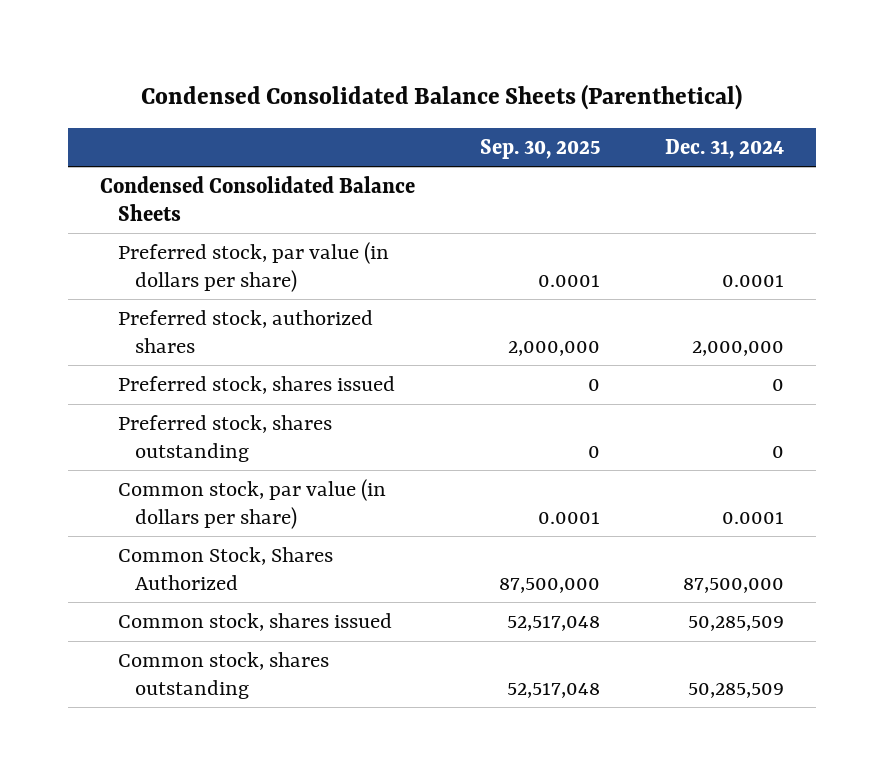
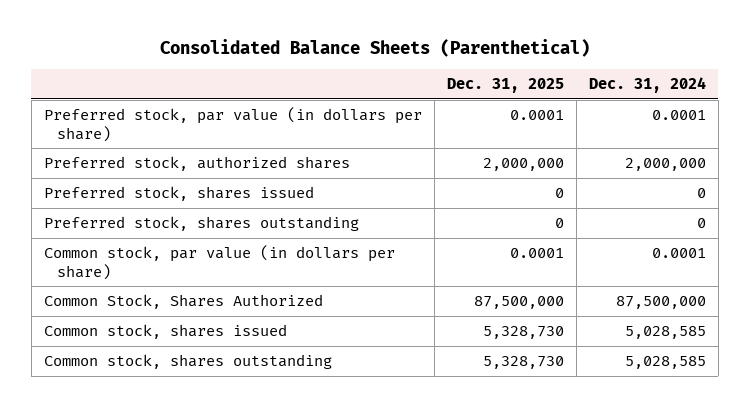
- Condensed Consolidated Balance Sheets (Parenthetical)
+ Consolidated Balance Sheets (Parenthetical)
- | Sep. 30, 2025 | Dec. 31, 2024
+ | Dec. 31, 2025 | Dec. 31, 2024
- Condensed Consolidated Balance Sheets
- Common stock, shares issued | 52,517,048 | 50,285,509
- Common stock, shares outstanding | 52,517,048 | 50,285,509
+ Common stock, shares issued | 5,328,730 | 5,028,585
+ Common stock, shares outstanding | 5,328,730 | 5,028,585

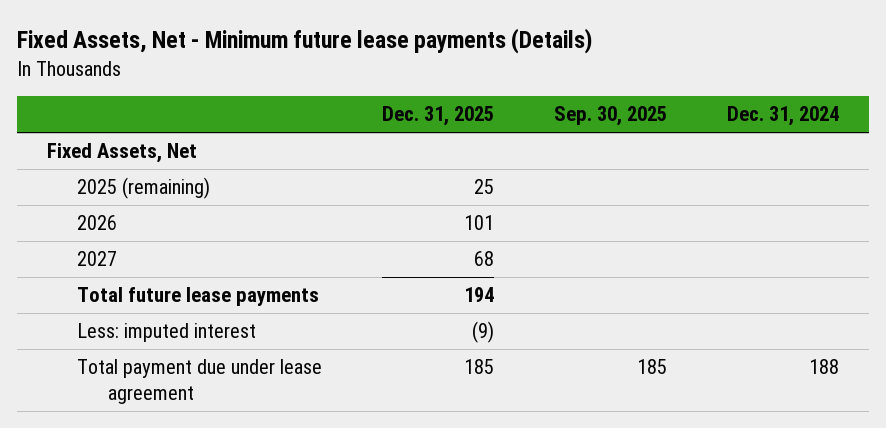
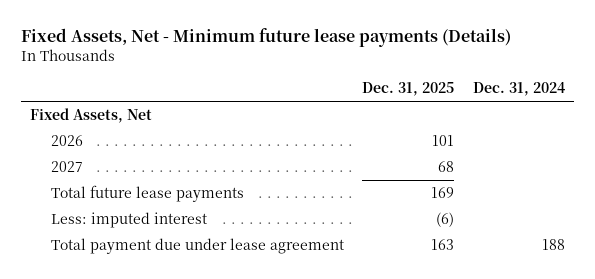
- | Dec. 31, 2025 | Sep. 30, 2025 | Dec. 31, 2024
+ | Dec. 31, 2025 | Dec. 31, 2024
- 2025 (remaining) | 25 | |
- Total future lease payments | 194 | |
- Less: imputed interest | (9) | |
- Total payment due under lease agreement | 185 | 185 | 188
+ Total future lease payments | 169 |
+ Less: imputed interest | (6) |
+ Total payment due under lease agreement | 163 | 188

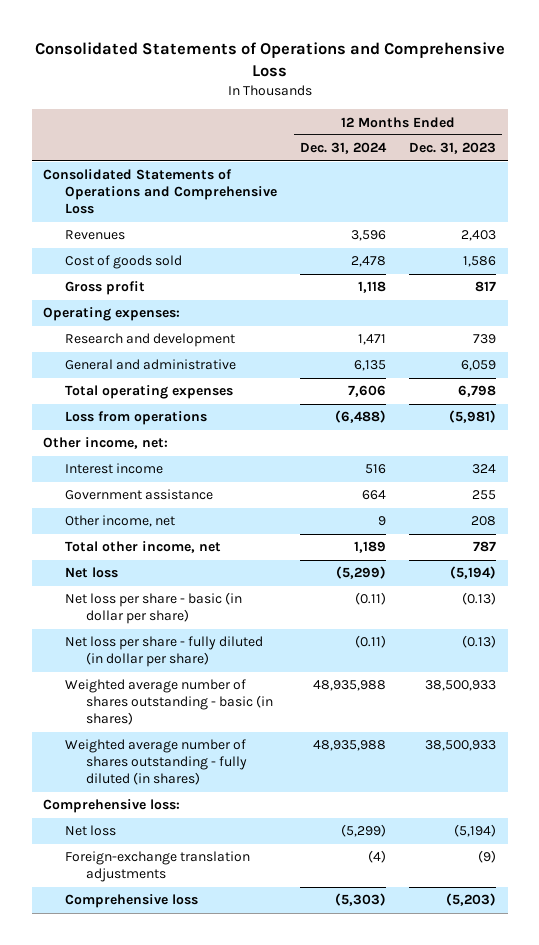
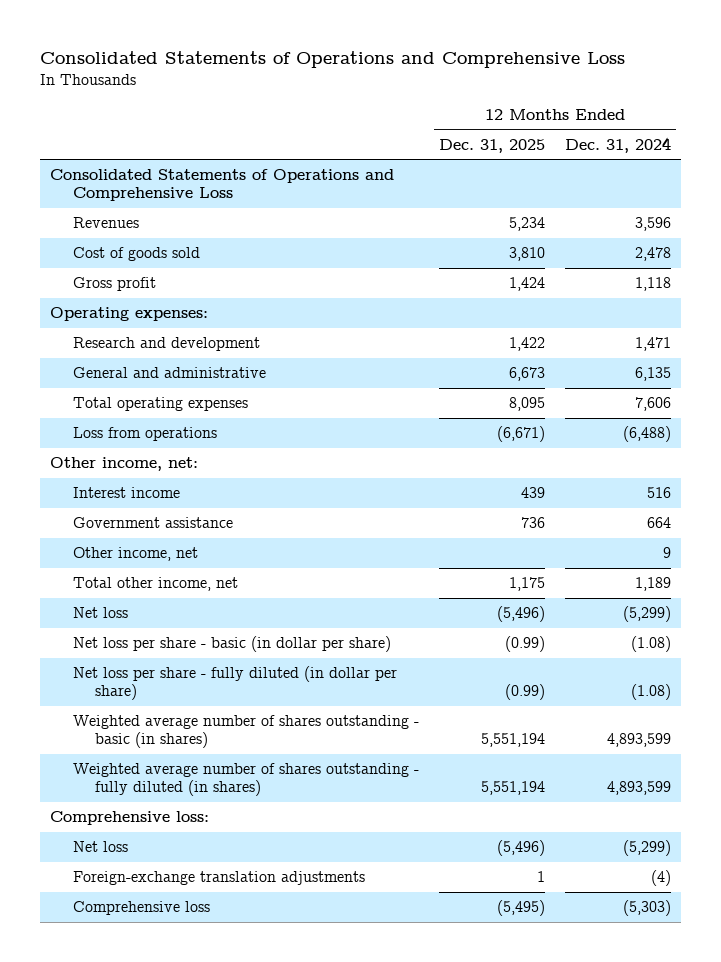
- | 12 Months Ended Dec. 31, 2024 | 12 Months Ended Dec. 31, 2023
+ | 12 Months Ended Dec. 31, 2025 | 12 Months Ended Dec. 31, 2024
- Net loss per share - basic (in dollar per share) | (0.11) | (0.13)
- Net loss per share - fully diluted (in dollar per share) | (0.11) | (0.13)
- Weighted average number of shares outstanding - basic (in shares) | 48,935,988 | 38,500,933
- Weighted average number of shares outstanding - fully diluted (in shares) | 48,935,988 | 38,500,933
+ Net loss per share - basic (in dollar per share) | (0.99) | (1.08)
+ Net loss per share - fully diluted (in dollar per share) | (0.99) | (1.08)
+ Weighted average number of shares outstanding - basic (in shares) | 5,551,194 | 4,893,599
+ Weighted average number of shares outstanding - fully diluted (in shares) | 5,551,194 | 4,893,599

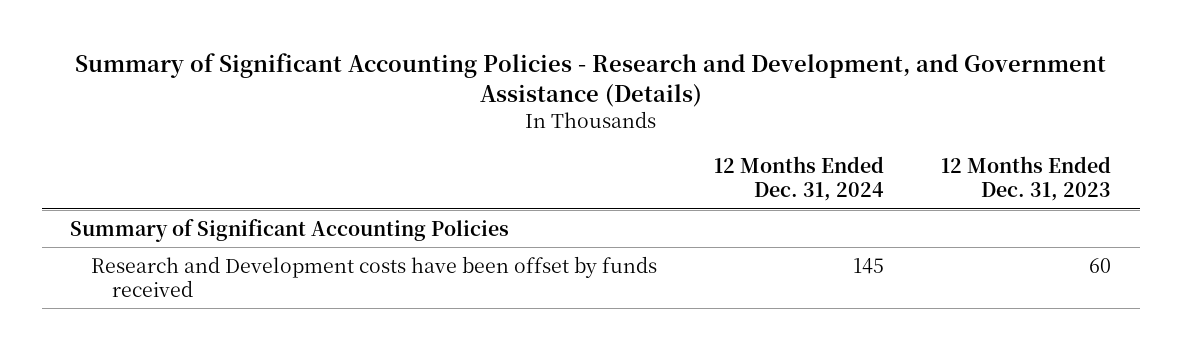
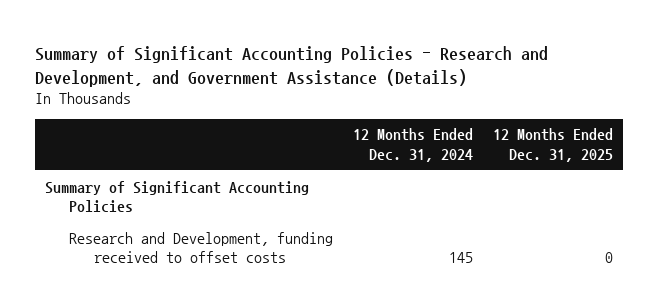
- | 12 Months Ended Dec. 31, 2024 | 12 Months Ended Dec. 31, 2023
+ | 12 Months Ended Dec. 31, 2024 | 12 Months Ended Dec. 31, 2025
- Research and Development costs have been offset by funds received | 145 | 60
+ Research and Development, funding received to offset costs | 145 | 0

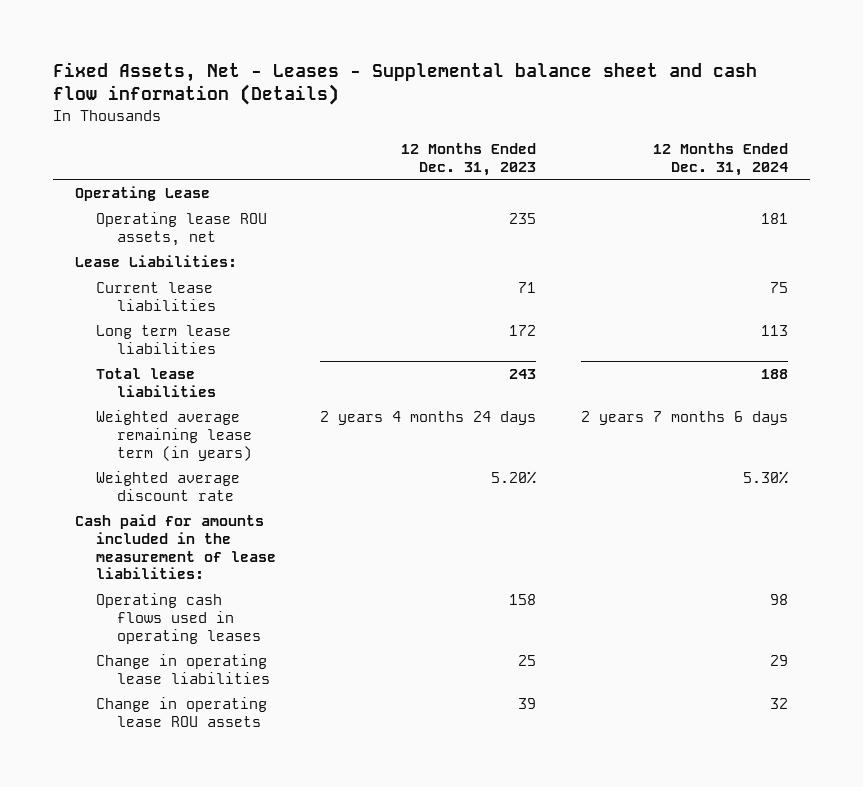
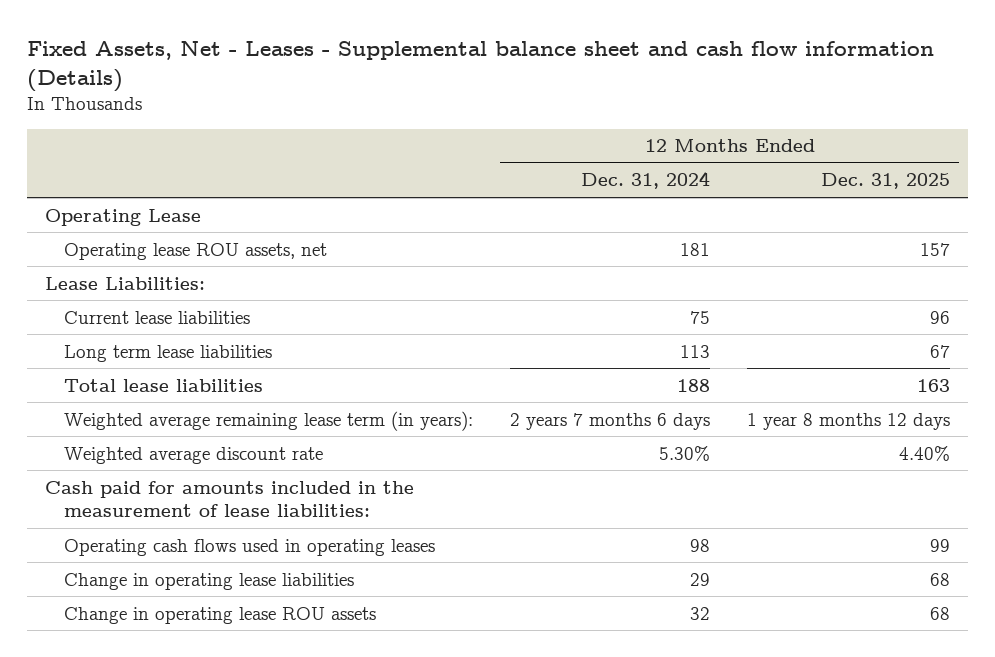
- | 12 Months Ended Dec. 31, 2023 | 12 Months Ended Dec. 31, 2024
+ | 12 Months Ended Dec. 31, 2024 | 12 Months Ended Dec. 31, 2025
- Weighted average remaining lease term (in years) | 2 years 4 months 24 days | 2 years 7 months 6 days
+ Weighted average remaining lease term (in years): | 2 years 7 months 6 days | 1 year 8 months 12 days

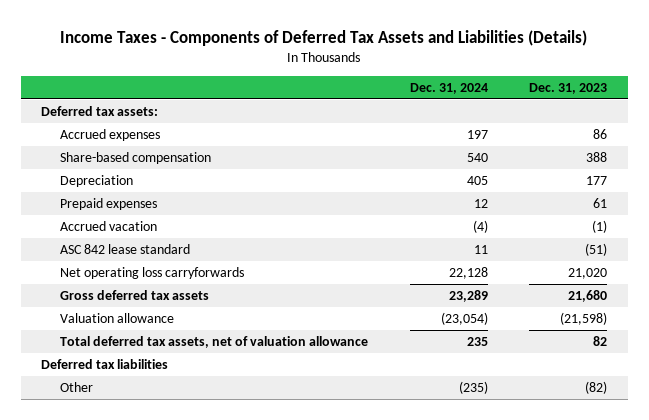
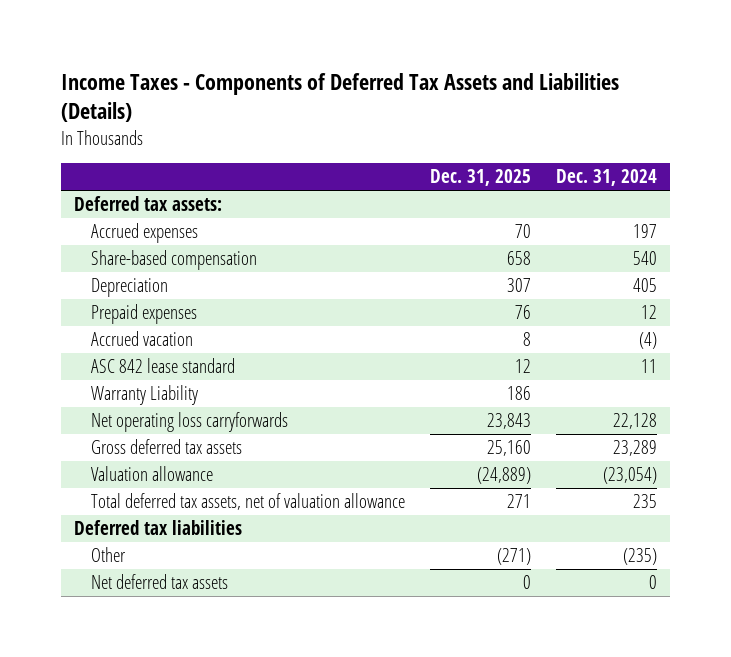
- | Dec. 31, 2024 | Dec. 31, 2023
+ | Dec. 31, 2025 | Dec. 31, 2024
+ Warranty Liability | 186 |
+ Net deferred tax assets | 0 | 0

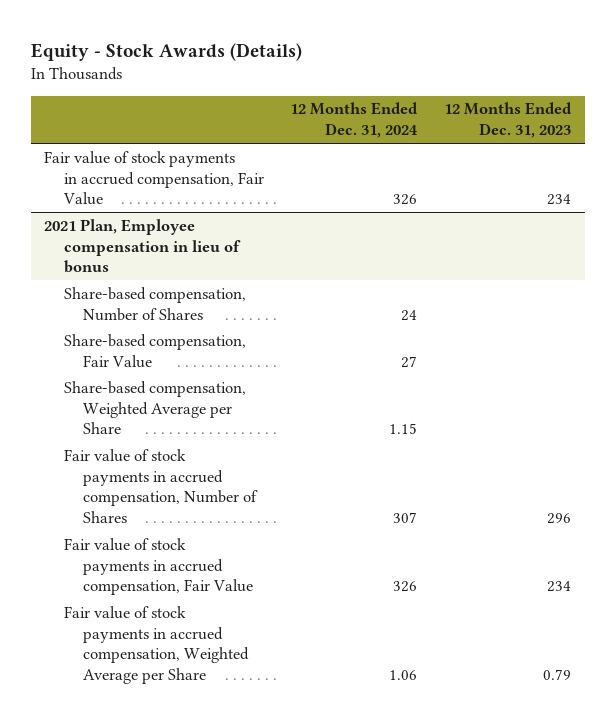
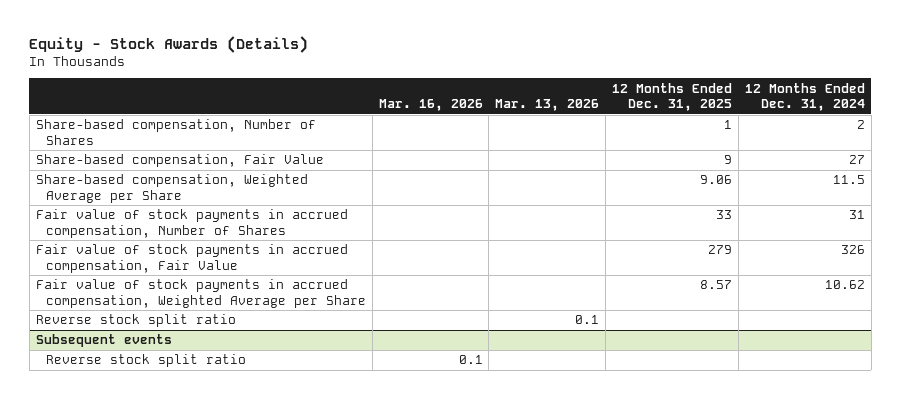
- | 12 Months Ended Dec. 31, 2024 | 12 Months Ended Dec. 31, 2023
+ | Mar. 16, 2026 | Mar. 13, 2026 | 12 Months Ended Dec. 31, 2025 | 12 Months Ended Dec. 31, 2024
- Fair value of stock payments in accrued compensation, Fair Value | 326 | 234
- 2021 Plan, Employee compensation in lieu of bonus
- Share-based compensation, Number of Shares | 24 |
+ Share-based compensation, Number of Shares | | | 1 | 2
- Share-based compensation, Weighted Average per Share | 1.15 |
- Fair value of stock payments in accrued compensation, Number of Shares | 307 | 296
+ Share-based compensation, Weighted Average per Share | | | 9.06 | 11.5
+ Fair value of stock payments in accrued compensation, Number of Shares | | | 33 | 31
- Fair value of stock payments in accrued compensation, Weighted Average per Share | 1.06 | 0.79
+ Fair value of stock payments in accrued compensation, Weighted Average per Share | | | 8.57 | 10.62
+ Reverse stock split ratio | | 0.1 | |
+ Subsequent events
+ Reverse stock split ratio | 0.1 | | |

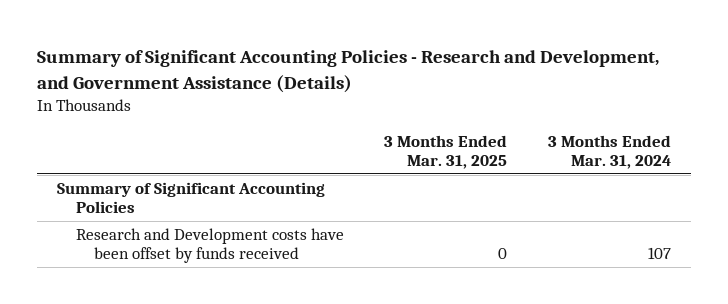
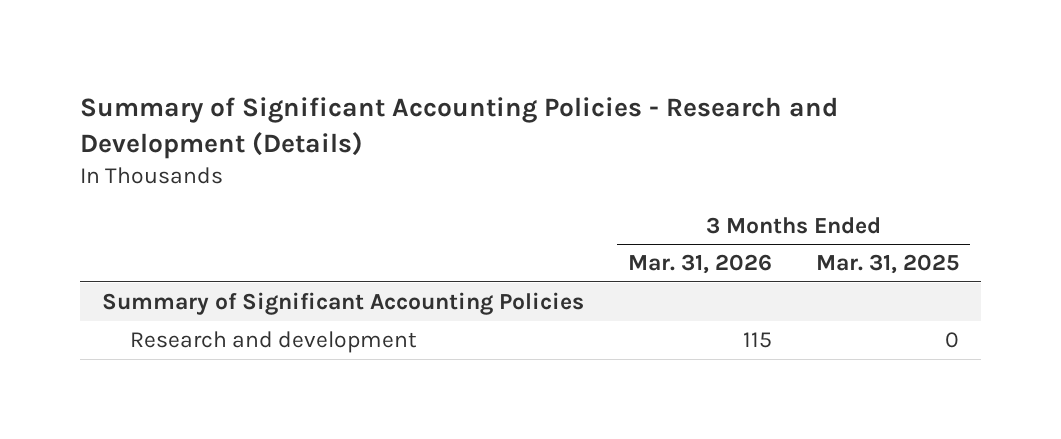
- Summary of Significant Accounting Policies - Research and Development, and Government Assistance (Details)
+ Summary of Significant Accounting Policies - Research and Development (Details)
- | 3 Months Ended Mar. 31, 2025 | 3 Months Ended Mar. 31, 2024
+ | 3 Months Ended Mar. 31, 2026 | 3 Months Ended Mar. 31, 2025
- Research and Development costs have been offset by funds received | 0 | 107
+ Research and development | 115 | 0

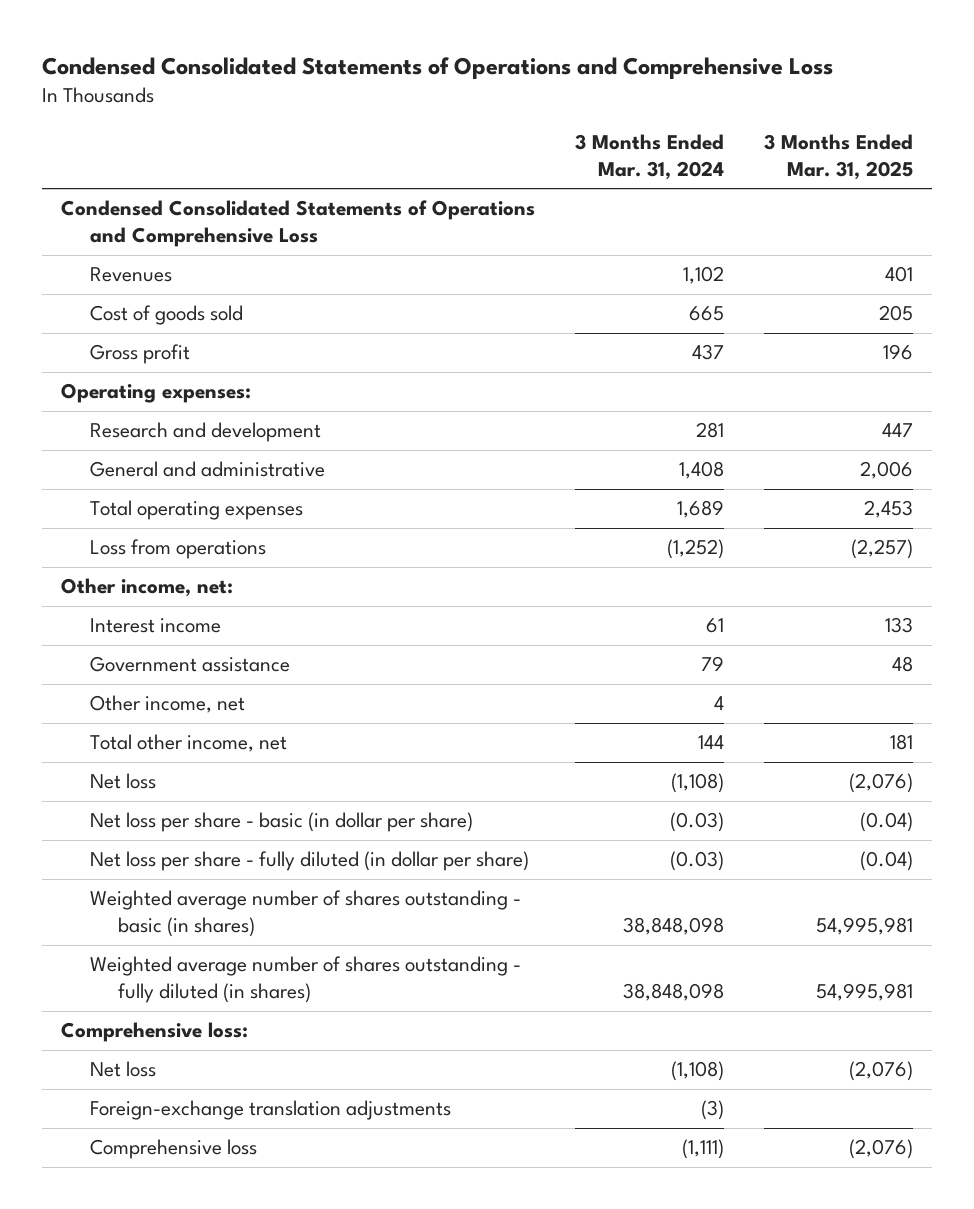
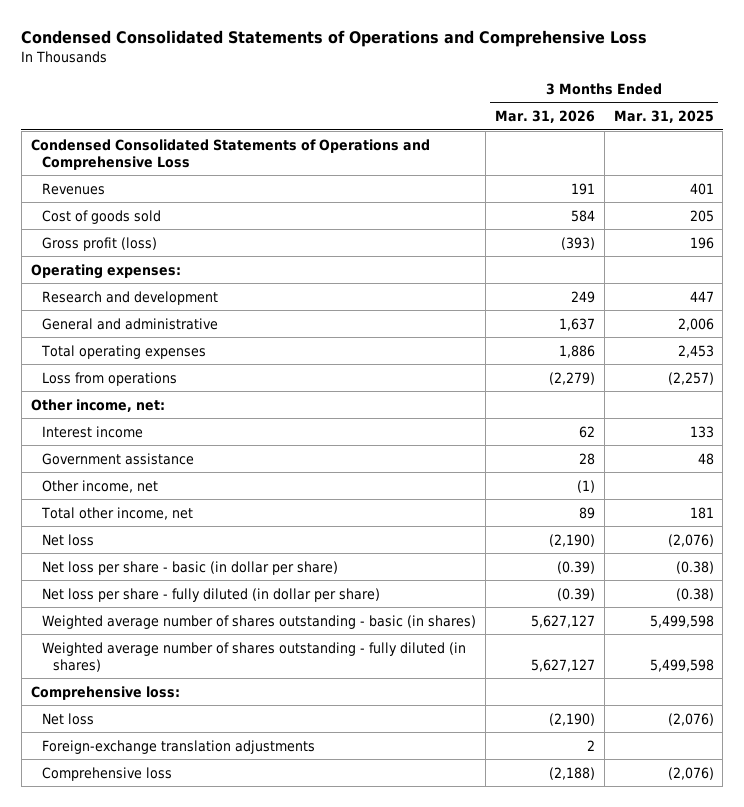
- | 3 Months Ended Mar. 31, 2024 | 3 Months Ended Mar. 31, 2025
+ | 3 Months Ended Mar. 31, 2026 | 3 Months Ended Mar. 31, 2025
- Gross profit | 437 | 196
+ Gross profit (loss) | (393) | 196
- Net loss per share - basic (in dollar per share) | (0.03) | (0.04)
- Net loss per share - fully diluted (in dollar per share) | (0.03) | (0.04)
- Weighted average number of shares outstanding - basic (in shares) | 38,848,098 | 54,995,981
- Weighted average number of shares outstanding - fully diluted (in shares) | 38,848,098 | 54,995,981
+ Net loss per share - basic (in dollar per share) | (0.39) | (0.38)
+ Net loss per share - fully diluted (in dollar per share) | (0.39) | (0.38)
+ Weighted average number of shares outstanding - basic (in shares) | 5,627,127 | 5,499,598
+ Weighted average number of shares outstanding - fully diluted (in shares) | 5,627,127 | 5,499,598

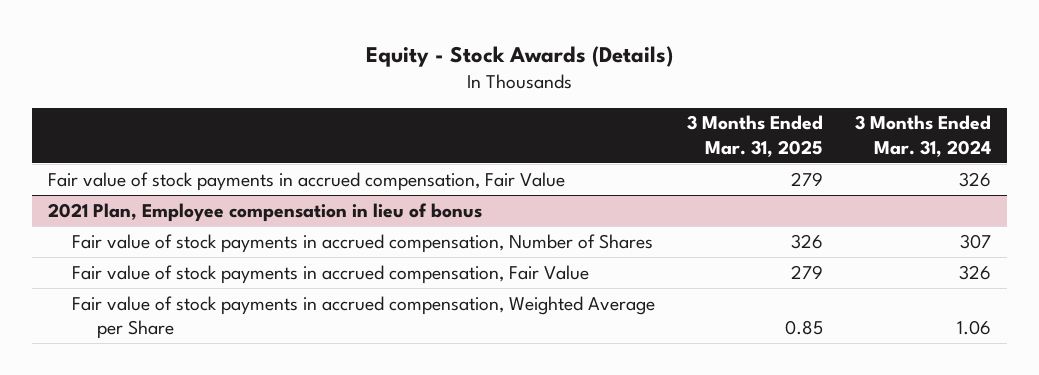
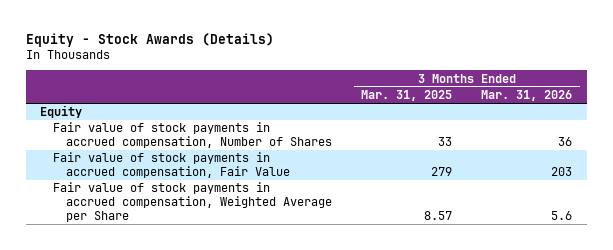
- | 3 Months Ended Mar. 31, 2025 | 3 Months Ended Mar. 31, 2024
+ | 3 Months Ended Mar. 31, 2025 | 3 Months Ended Mar. 31, 2026
- Fair value of stock payments in accrued compensation, Fair Value | 279 | 326
- 2021 Plan, Employee compensation in lieu of bonus
- Fair value of stock payments in accrued compensation, Number of Shares | 326 | 307
+ Equity
+ Fair value of stock payments in accrued compensation, Number of Shares | 33 | 36
- Fair value of stock payments in accrued compensation, Weighted Average per Share | 0.85 | 1.06
+ Fair value of stock payments in accrued compensation, Weighted Average per Share | 8.57 | 5.6

